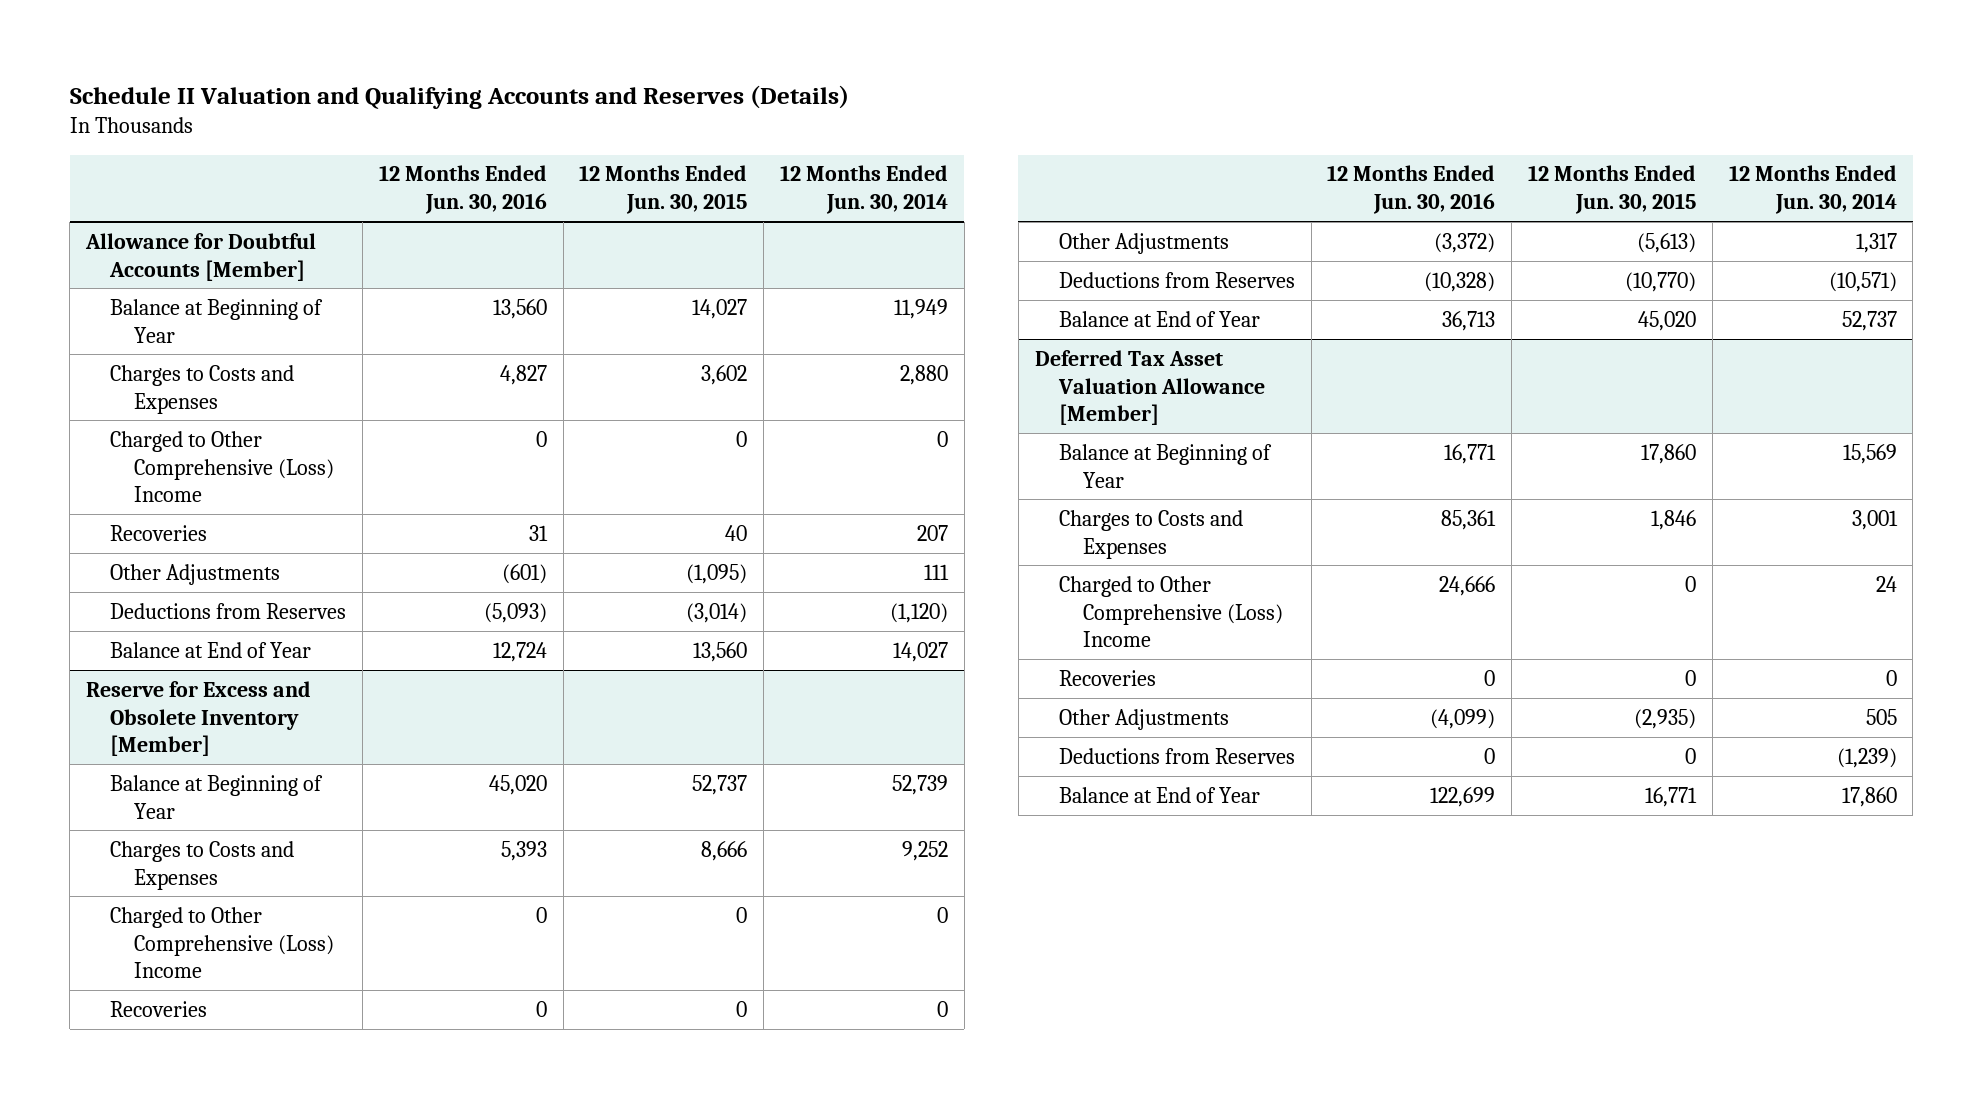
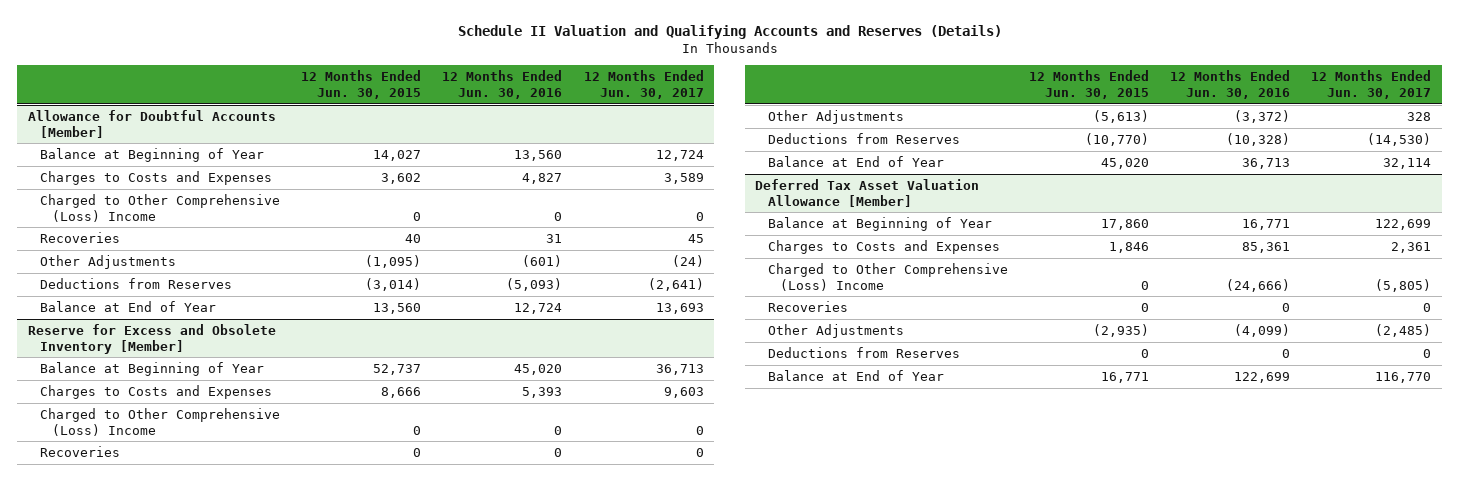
- | 12 Months Ended Jun. 30, 2016 | 12 Months Ended Jun. 30, 2015 | 12 Months Ended Jun. 30, 2014
+ | 12 Months Ended Jun. 30, 2015 | 12 Months Ended Jun. 30, 2016 | 12 Months Ended Jun. 30, 2017
@ Deferred Tax Asset Valuation Allowance [Member]
- Charged to Other Comprehensive (Loss) Income | 24,666 | 0 | 24
+ Charged to Other Comprehensive (Loss) Income | 0 | (24,666) | (5,805)

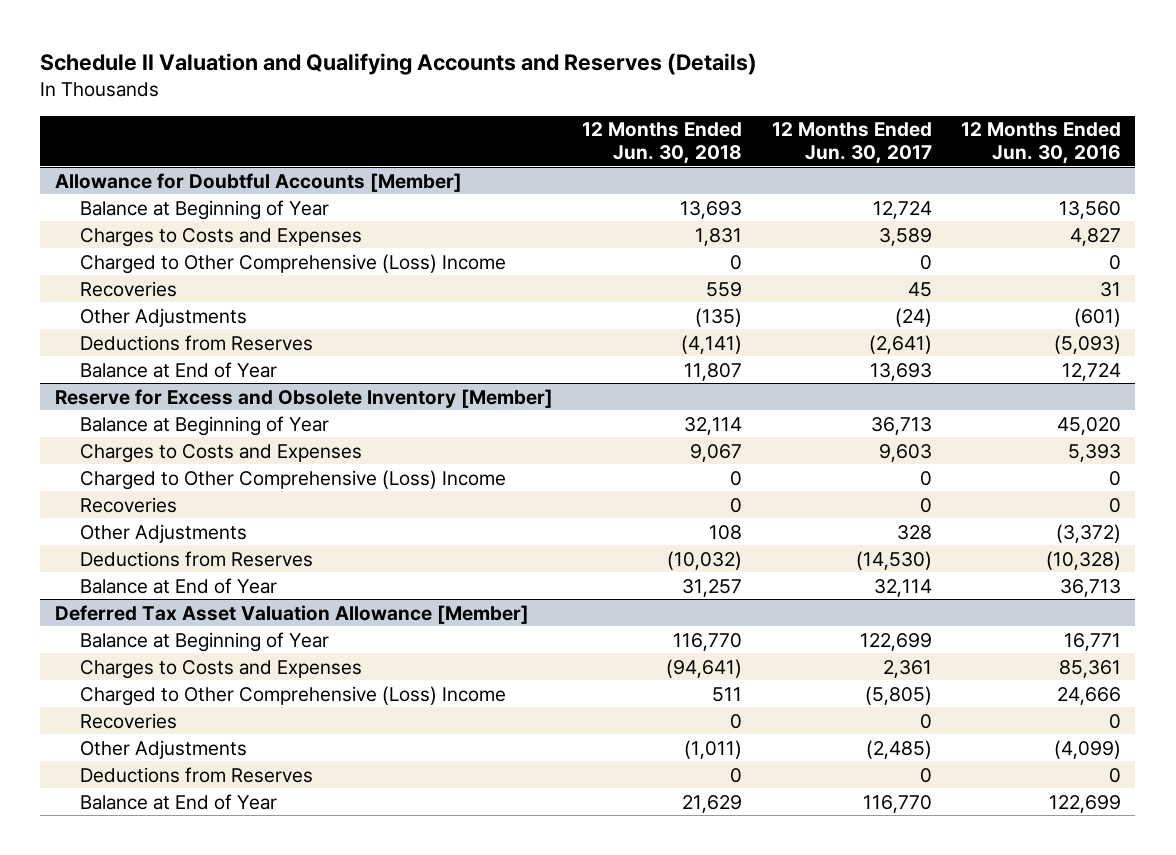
- | 12 Months Ended Jun. 30, 2015 | 12 Months Ended Jun. 30, 2016 | 12 Months Ended Jun. 30, 2017
+ | 12 Months Ended Jun. 30, 2018 | 12 Months Ended Jun. 30, 2017 | 12 Months Ended Jun. 30, 2016
@ Deferred Tax Asset Valuation Allowance [Member]
- Charged to Other Comprehensive (Loss) Income | 0 | (24,666) | (5,805)
+ Charged to Other Comprehensive (Loss) Income | 511 | (5,805) | 24,666

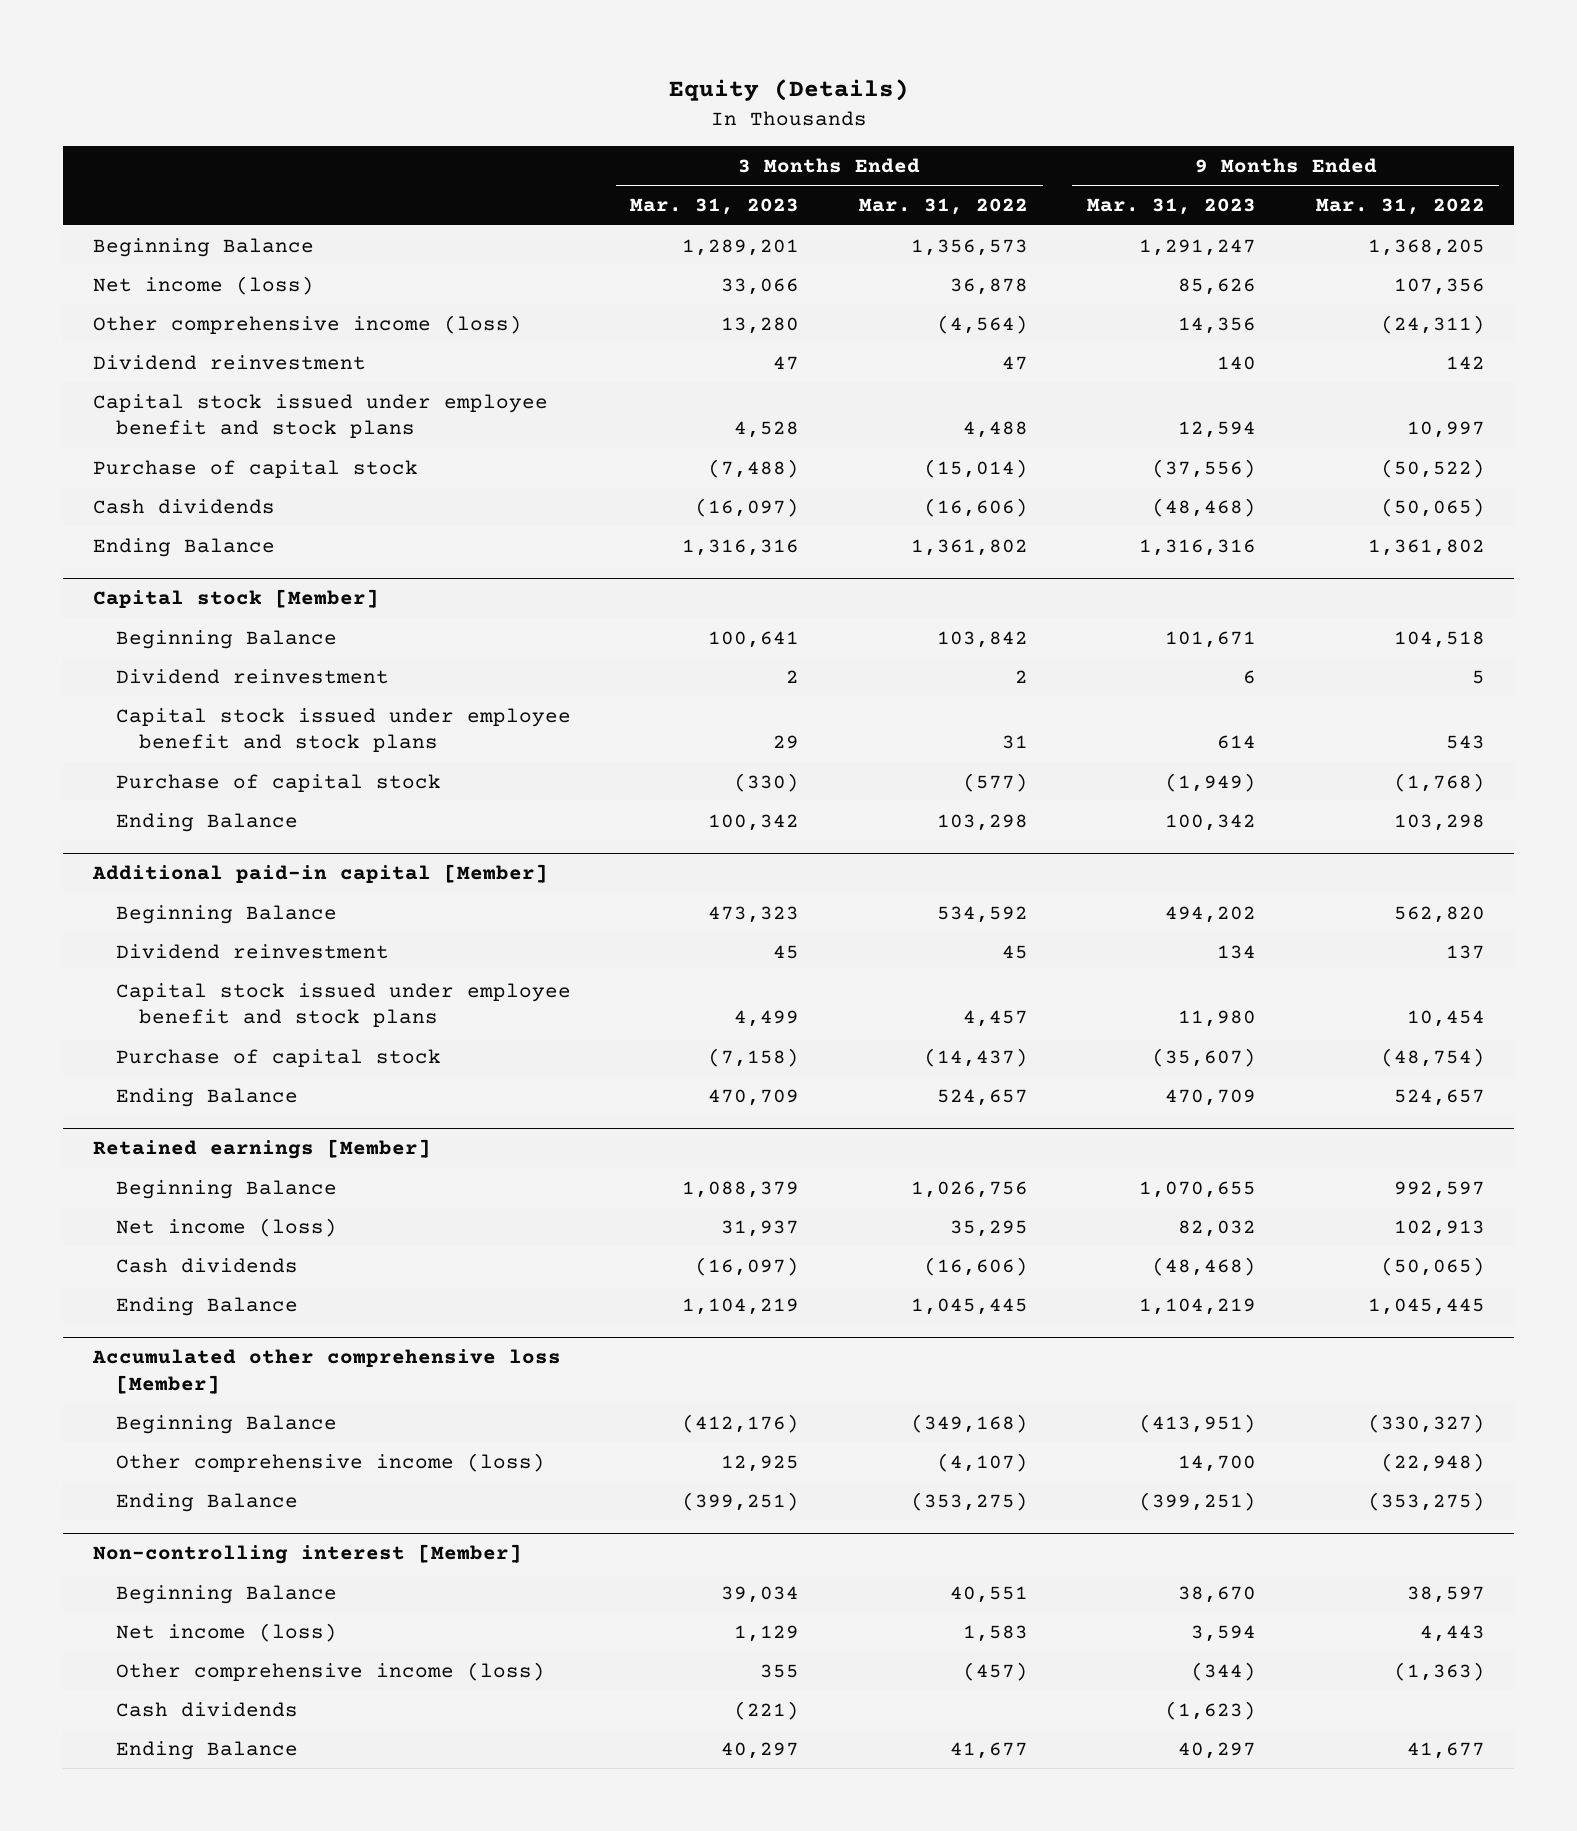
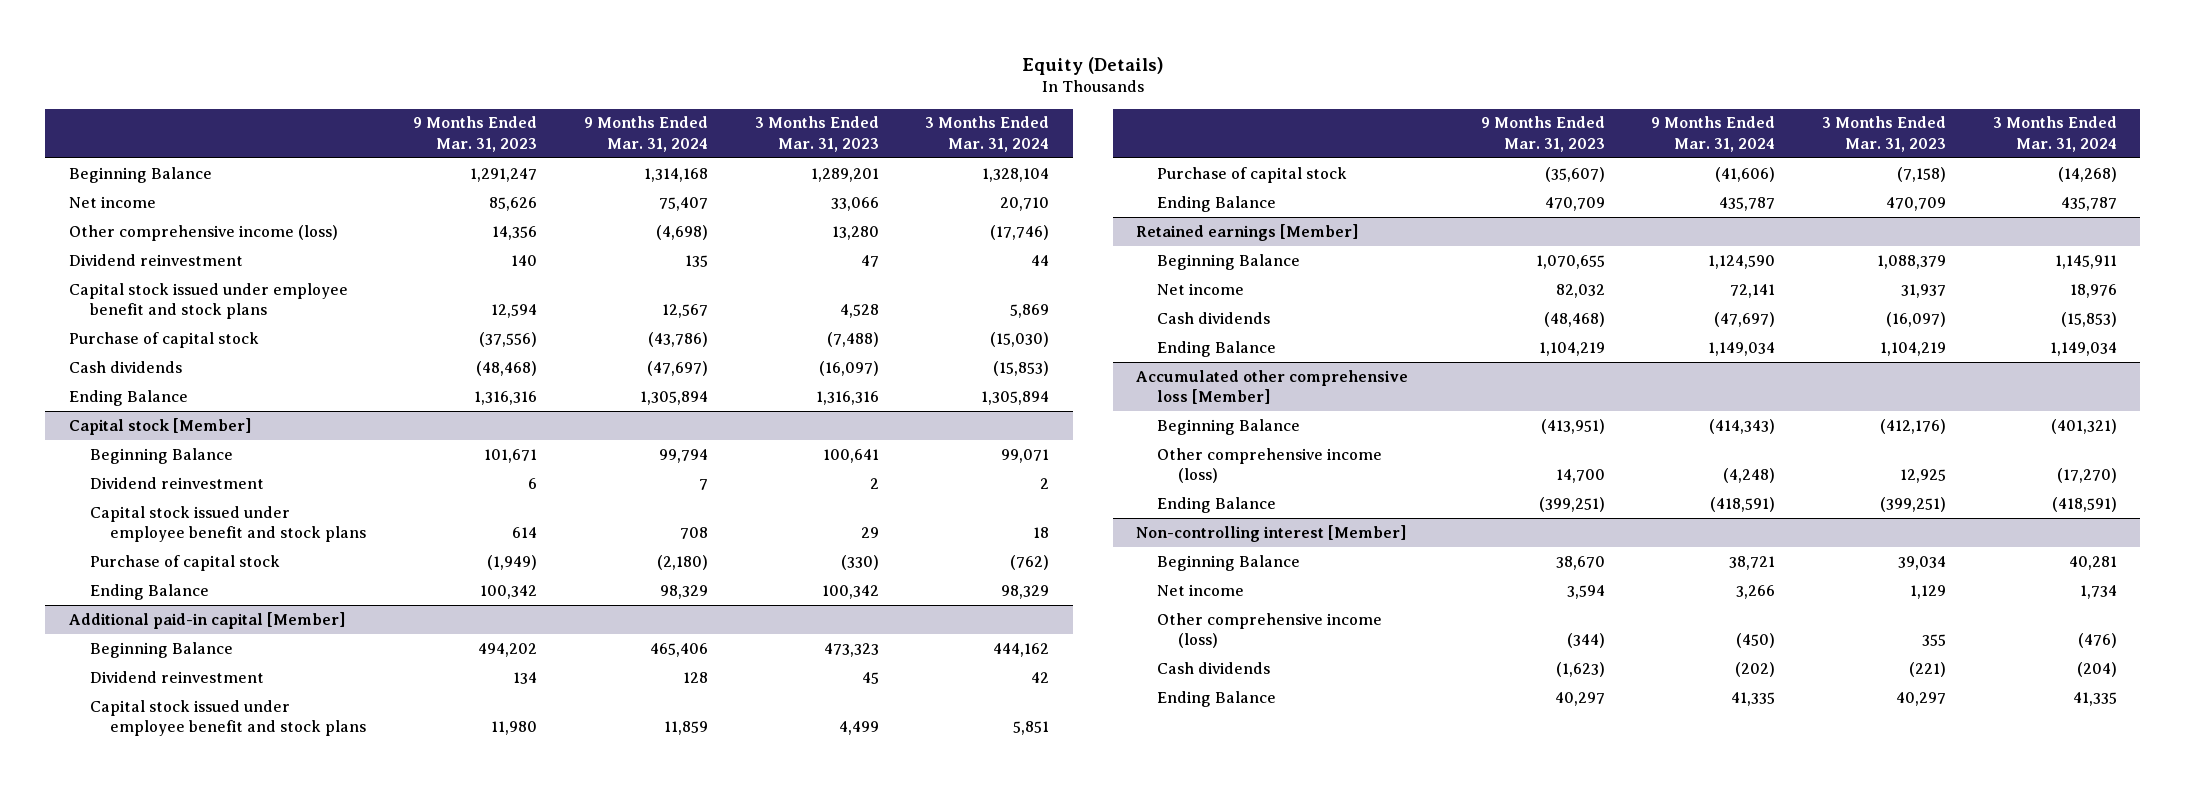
- | 3 Months Ended Mar. 31, 2023 | 3 Months Ended Mar. 31, 2022 | 9 Months Ended Mar. 31, 2023 | 9 Months Ended Mar. 31, 2022
+ | 9 Months Ended Mar. 31, 2023 | 9 Months Ended Mar. 31, 2024 | 3 Months Ended Mar. 31, 2023 | 3 Months Ended Mar. 31, 2024
- Net income (loss) | 33,066 | 36,878 | 85,626 | 107,356
+ Net income | 85,626 | 75,407 | 33,066 | 20,710
@ Retained earnings [Member]
- Net income (loss) | 31,937 | 35,295 | 82,032 | 102,913
+ Net income | 82,032 | 72,141 | 31,937 | 18,976
@ Non-controlling interest [Member]
- Net income (loss) | 1,129 | 1,583 | 3,594 | 4,443
+ Net income | 3,594 | 3,266 | 1,129 | 1,734

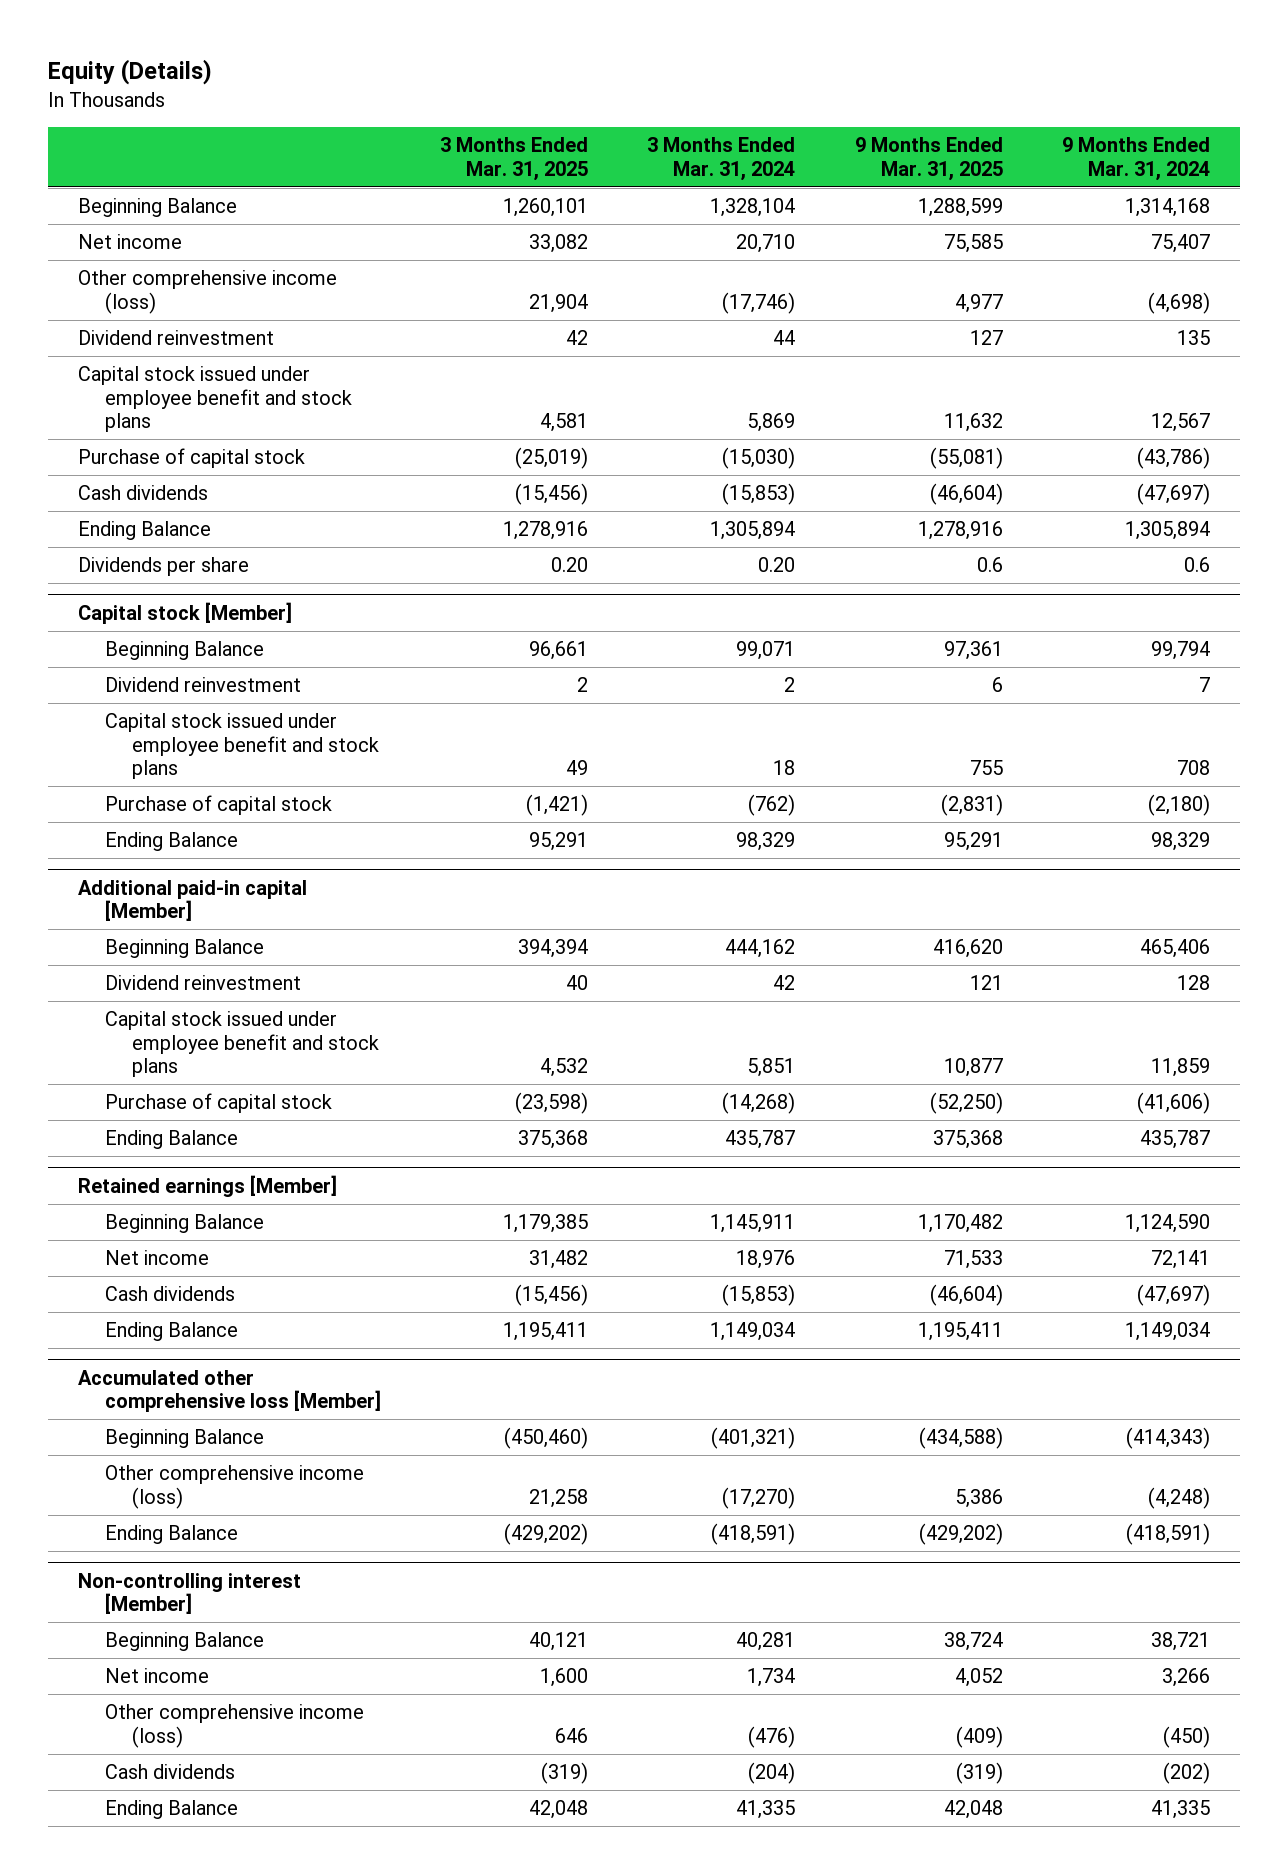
- | 9 Months Ended Mar. 31, 2023 | 9 Months Ended Mar. 31, 2024 | 3 Months Ended Mar. 31, 2023 | 3 Months Ended Mar. 31, 2024
+ | 3 Months Ended Mar. 31, 2025 | 3 Months Ended Mar. 31, 2024 | 9 Months Ended Mar. 31, 2025 | 9 Months Ended Mar. 31, 2024
+ Dividends per share | 0.20 | 0.20 | 0.6 | 0.6

